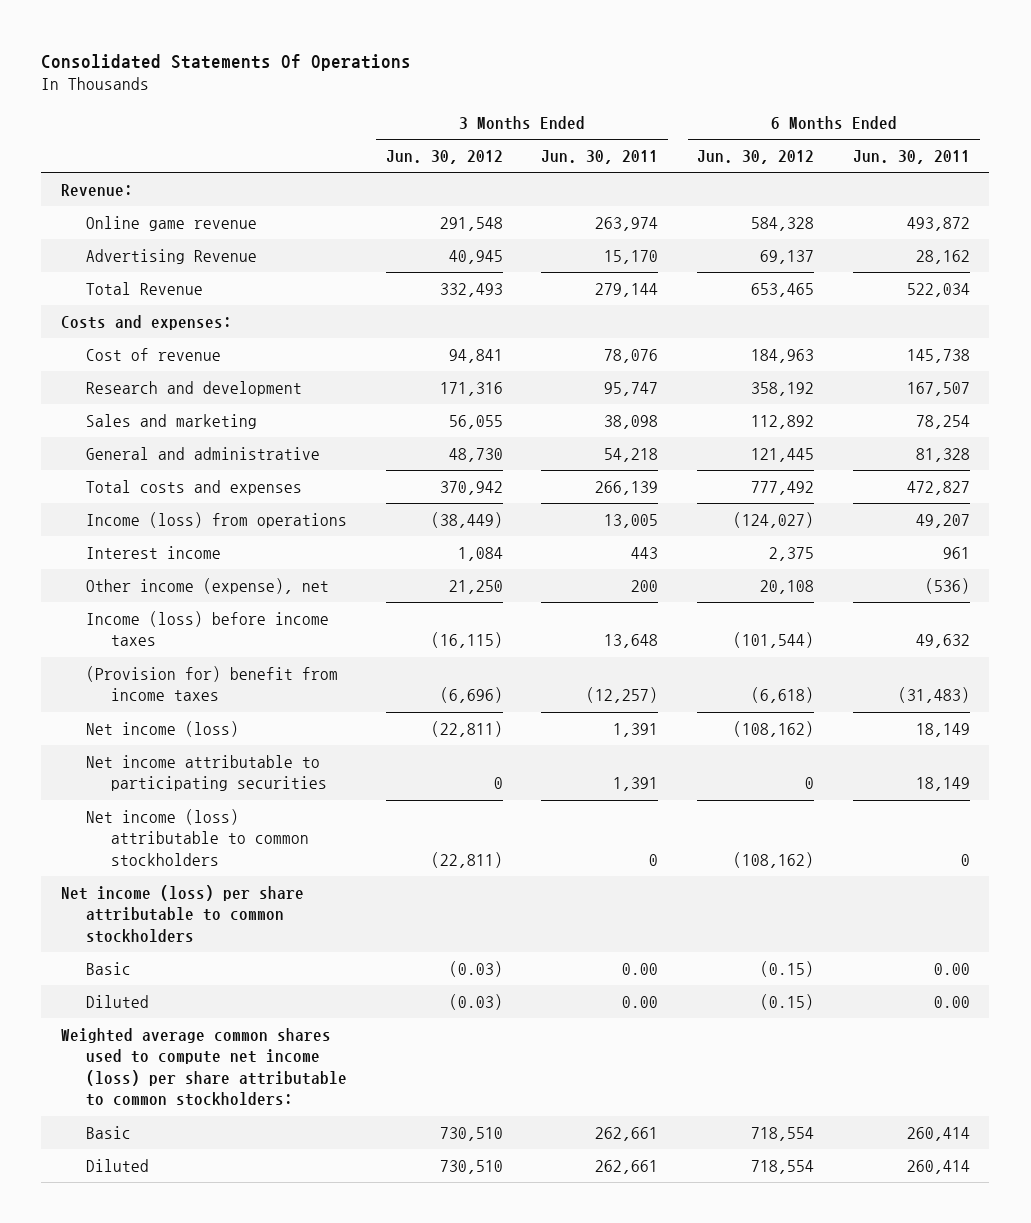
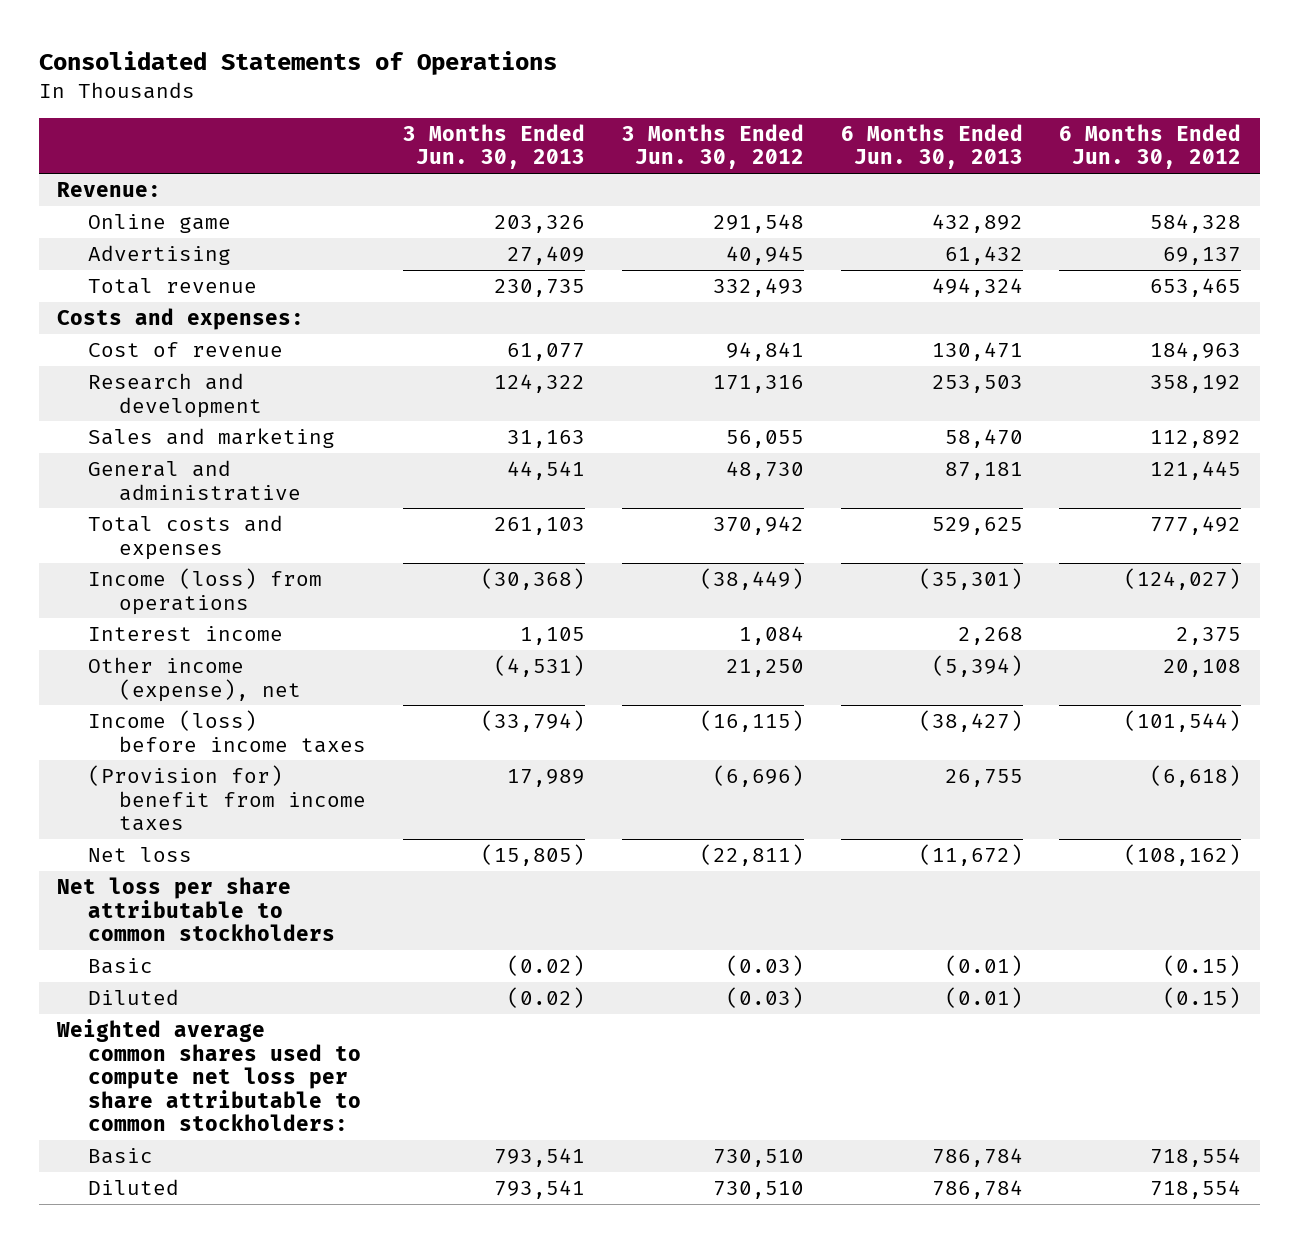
- Consolidated Statements Of Operations
+ Consolidated Statements of Operations
- | 3 Months Ended Jun. 30, 2012 | 3 Months Ended Jun. 30, 2011 | 6 Months Ended Jun. 30, 2012 | 6 Months Ended Jun. 30, 2011
+ | 3 Months Ended Jun. 30, 2013 | 3 Months Ended Jun. 30, 2012 | 6 Months Ended Jun. 30, 2013 | 6 Months Ended Jun. 30, 2012
- Online game revenue | 291,548 | 263,974 | 584,328 | 493,872
- Advertising Revenue | 40,945 | 15,170 | 69,137 | 28,162
- Total Revenue | 332,493 | 279,144 | 653,465 | 522,034
+ Online game | 203,326 | 291,548 | 432,892 | 584,328
+ Advertising | 27,409 | 40,945 | 61,432 | 69,137
+ Total revenue | 230,735 | 332,493 | 494,324 | 653,465
- Net income (loss) | (22,811) | 1,391 | (108,162) | 18,149
- Net income attributable to participating securities | 0 | 1,391 | 0 | 18,149
- Net income (loss) attributable to common stockholders | (22,811) | 0 | (108,162) | 0
- Net income (loss) per share attributable to common stockholders
+ Net loss | (15,805) | (22,811) | (11,672) | (108,162)
+ Net loss per share attributable to common stockholders
- Weighted average common shares used to compute net income (loss) per share attributable to common stockholders:
+ Weighted average common shares used to compute net loss per share attributable to common stockholders:

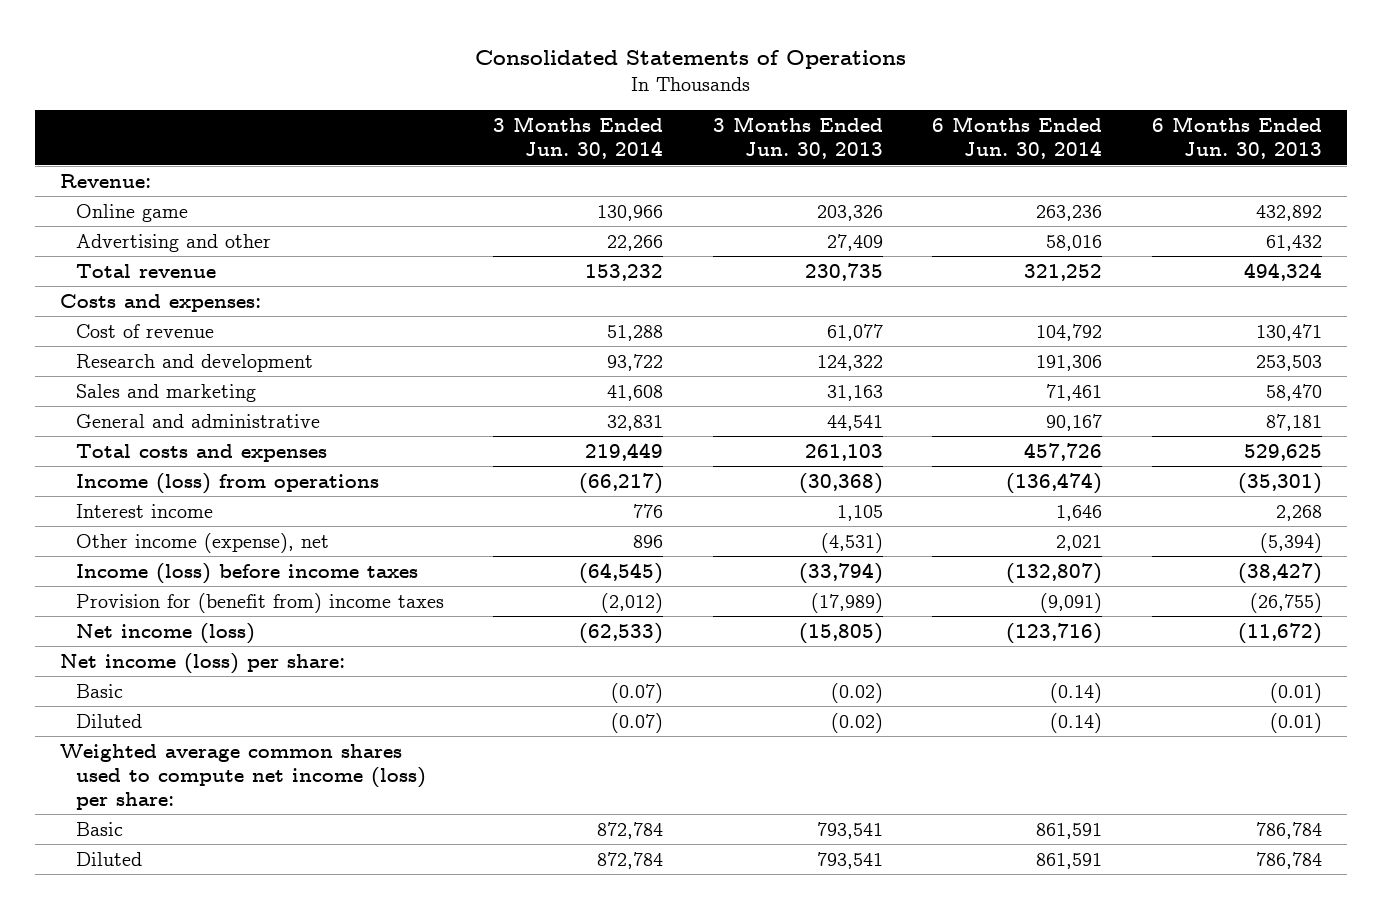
- | 3 Months Ended Jun. 30, 2013 | 3 Months Ended Jun. 30, 2012 | 6 Months Ended Jun. 30, 2013 | 6 Months Ended Jun. 30, 2012
+ | 3 Months Ended Jun. 30, 2014 | 3 Months Ended Jun. 30, 2013 | 6 Months Ended Jun. 30, 2014 | 6 Months Ended Jun. 30, 2013
- Advertising | 27,409 | 40,945 | 61,432 | 69,137
+ Advertising and other | 22,266 | 27,409 | 58,016 | 61,432
- (Provision for) benefit from income taxes | 17,989 | (6,696) | 26,755 | (6,618)
- Net loss | (15,805) | (22,811) | (11,672) | (108,162)
- Net loss per share attributable to common stockholders
+ Provision for (benefit from) income taxes | (2,012) | (17,989) | (9,091) | (26,755)
+ Net income (loss) | (62,533) | (15,805) | (123,716) | (11,672)
+ Net income (loss) per share:
- Weighted average common shares used to compute net loss per share attributable to common stockholders:
+ Weighted average common shares used to compute net income (loss) per share:

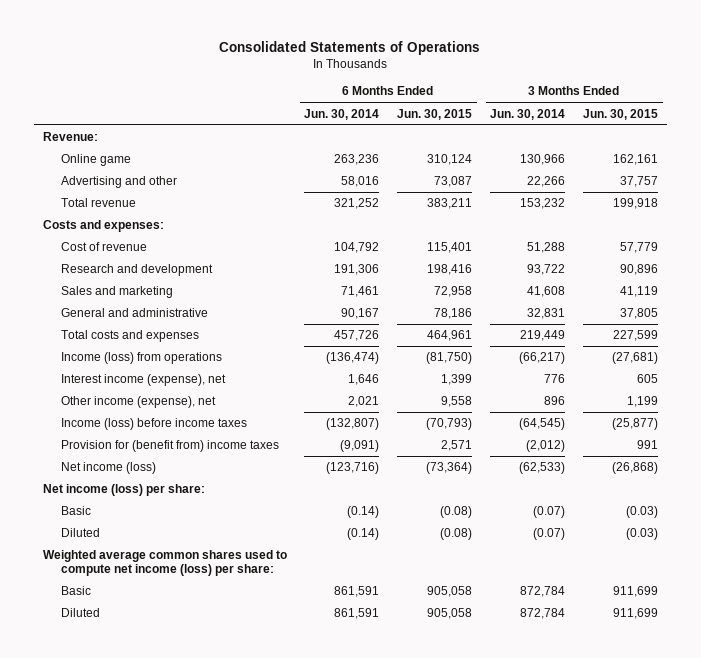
- | 3 Months Ended Jun. 30, 2014 | 3 Months Ended Jun. 30, 2013 | 6 Months Ended Jun. 30, 2014 | 6 Months Ended Jun. 30, 2013
+ | 6 Months Ended Jun. 30, 2014 | 6 Months Ended Jun. 30, 2015 | 3 Months Ended Jun. 30, 2014 | 3 Months Ended Jun. 30, 2015
- Interest income | 776 | 1,105 | 1,646 | 2,268
+ Interest income (expense), net | 1,646 | 1,399 | 776 | 605

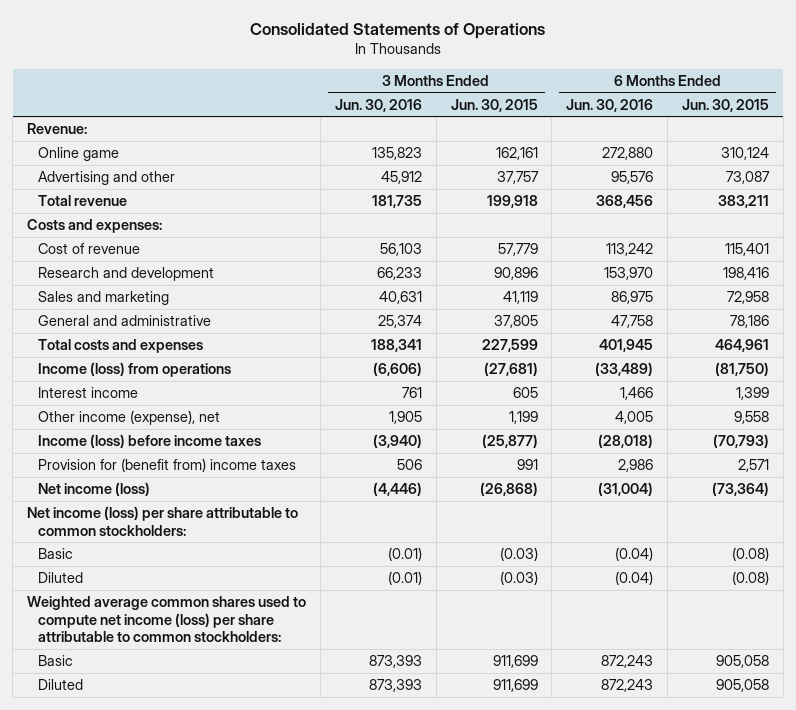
- | 6 Months Ended Jun. 30, 2014 | 6 Months Ended Jun. 30, 2015 | 3 Months Ended Jun. 30, 2014 | 3 Months Ended Jun. 30, 2015
+ | 3 Months Ended Jun. 30, 2016 | 3 Months Ended Jun. 30, 2015 | 6 Months Ended Jun. 30, 2016 | 6 Months Ended Jun. 30, 2015
- Interest income (expense), net | 1,646 | 1,399 | 776 | 605
+ Interest income | 761 | 605 | 1,466 | 1,399
- Net income (loss) per share:
+ Net income (loss) per share attributable to common stockholders:
- Weighted average common shares used to compute net income (loss) per share:
+ Weighted average common shares used to compute net income (loss) per share attributable to common stockholders:

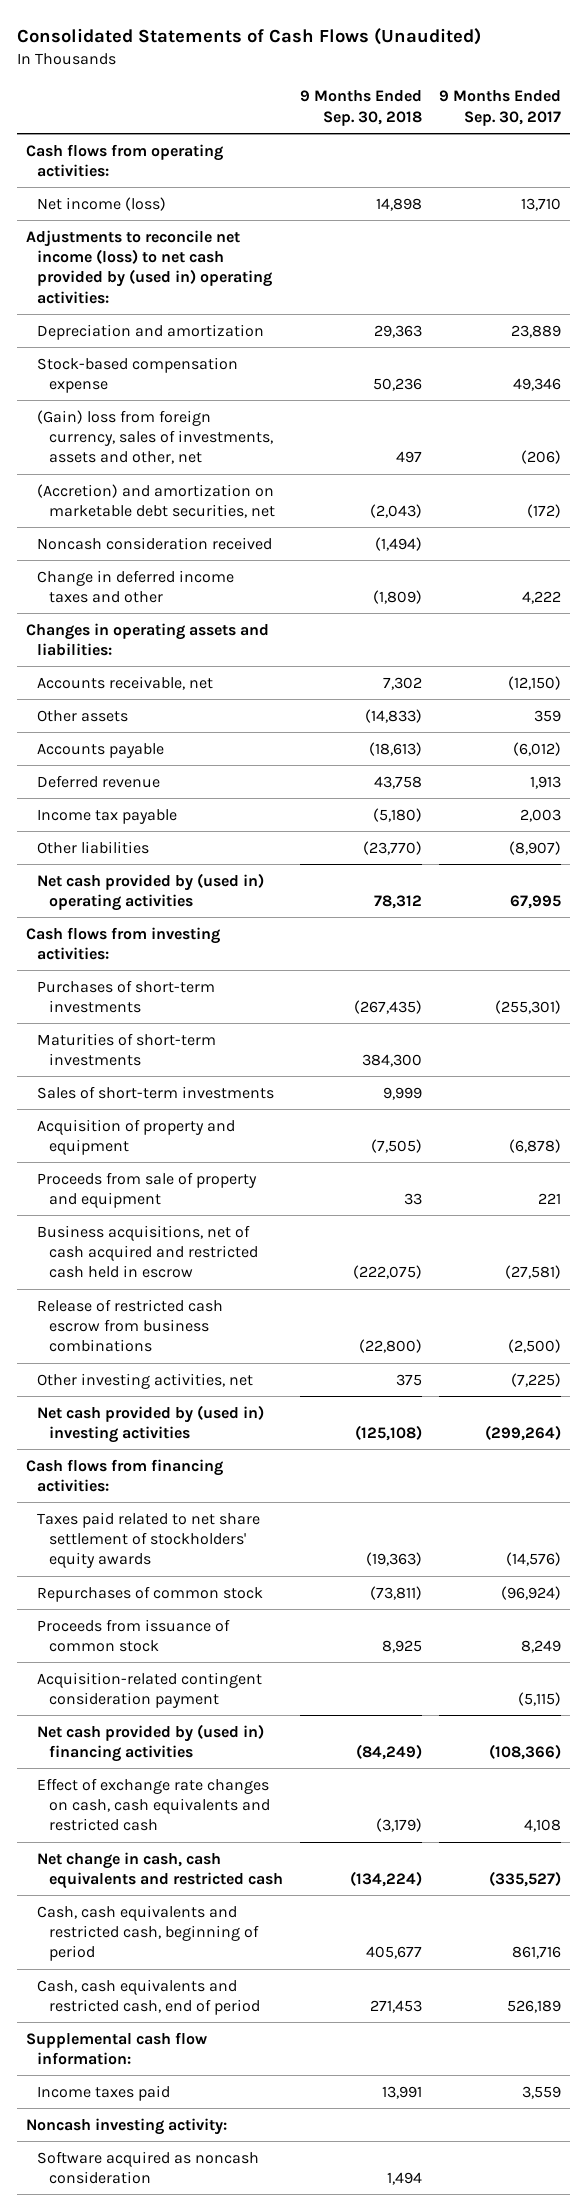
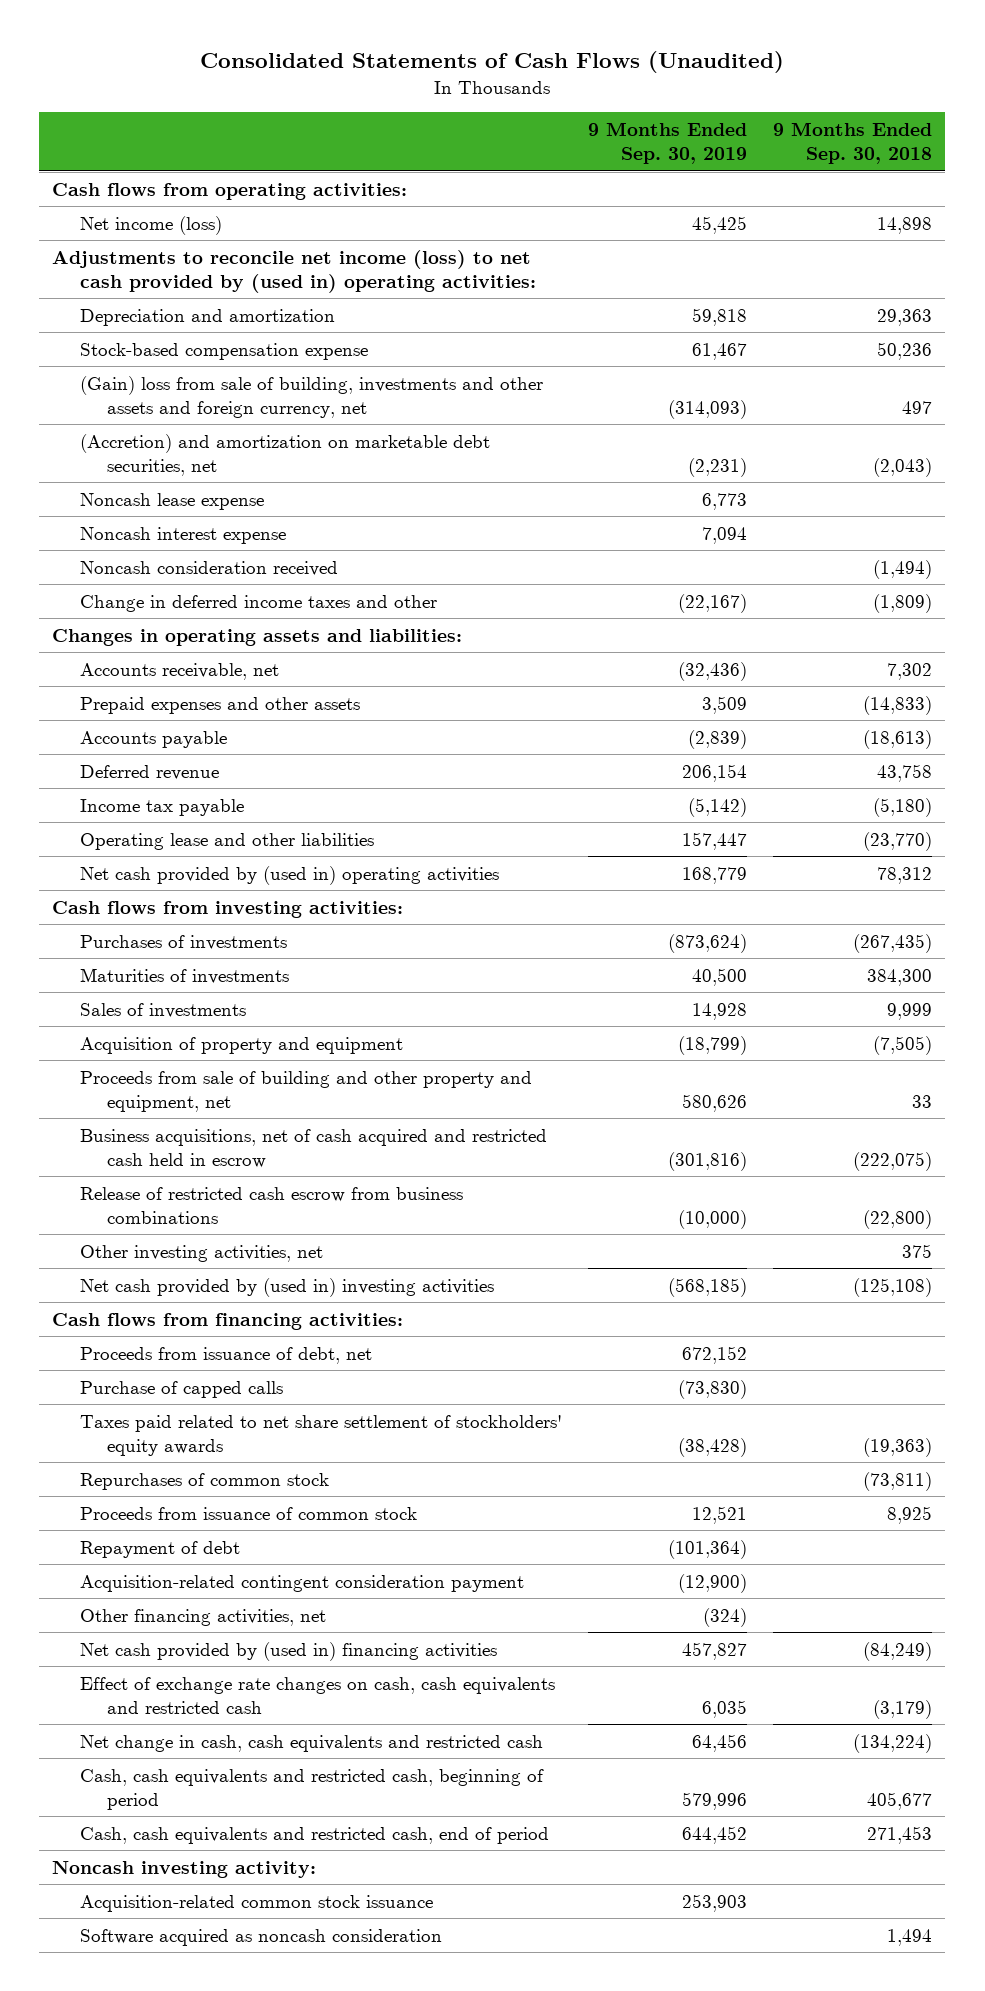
- | 9 Months Ended Sep. 30, 2018 | 9 Months Ended Sep. 30, 2017
+ | 9 Months Ended Sep. 30, 2019 | 9 Months Ended Sep. 30, 2018
- (Gain) loss from foreign currency, sales of investments, assets and other, net | 497 | (206)
+ (Gain) loss from sale of building, investments and other assets and foreign currency, net | (314,093) | 497
+ Noncash lease expense | 6,773 |
+ Noncash interest expense | 7,094 |
- Other assets | (14,833) | 359
+ Prepaid expenses and other assets | 3,509 | (14,833)
- Other liabilities | (23,770) | (8,907)
+ Operating lease and other liabilities | 157,447 | (23,770)
- Purchases of short-term investments | (267,435) | (255,301)
- Maturities of short-term investments | 384,300 |
- Sales of short-term investments | 9,999 |
+ Purchases of investments | (873,624) | (267,435)
+ Maturities of investments | 40,500 | 384,300
+ Sales of investments | 14,928 | 9,999
- Proceeds from sale of property and equipment | 33 | 221
+ Proceeds from sale of building and other property and equipment, net | 580,626 | 33
+ Proceeds from issuance of debt, net | 672,152 |
+ Purchase of capped calls | (73,830) |
+ Repayment of debt | (101,364) |
+ Other financing activities, net | (324) |
- Supplemental cash flow information:
- Income taxes paid | 13,991 | 3,559
+ Acquisition-related common stock issuance | 253,903 |

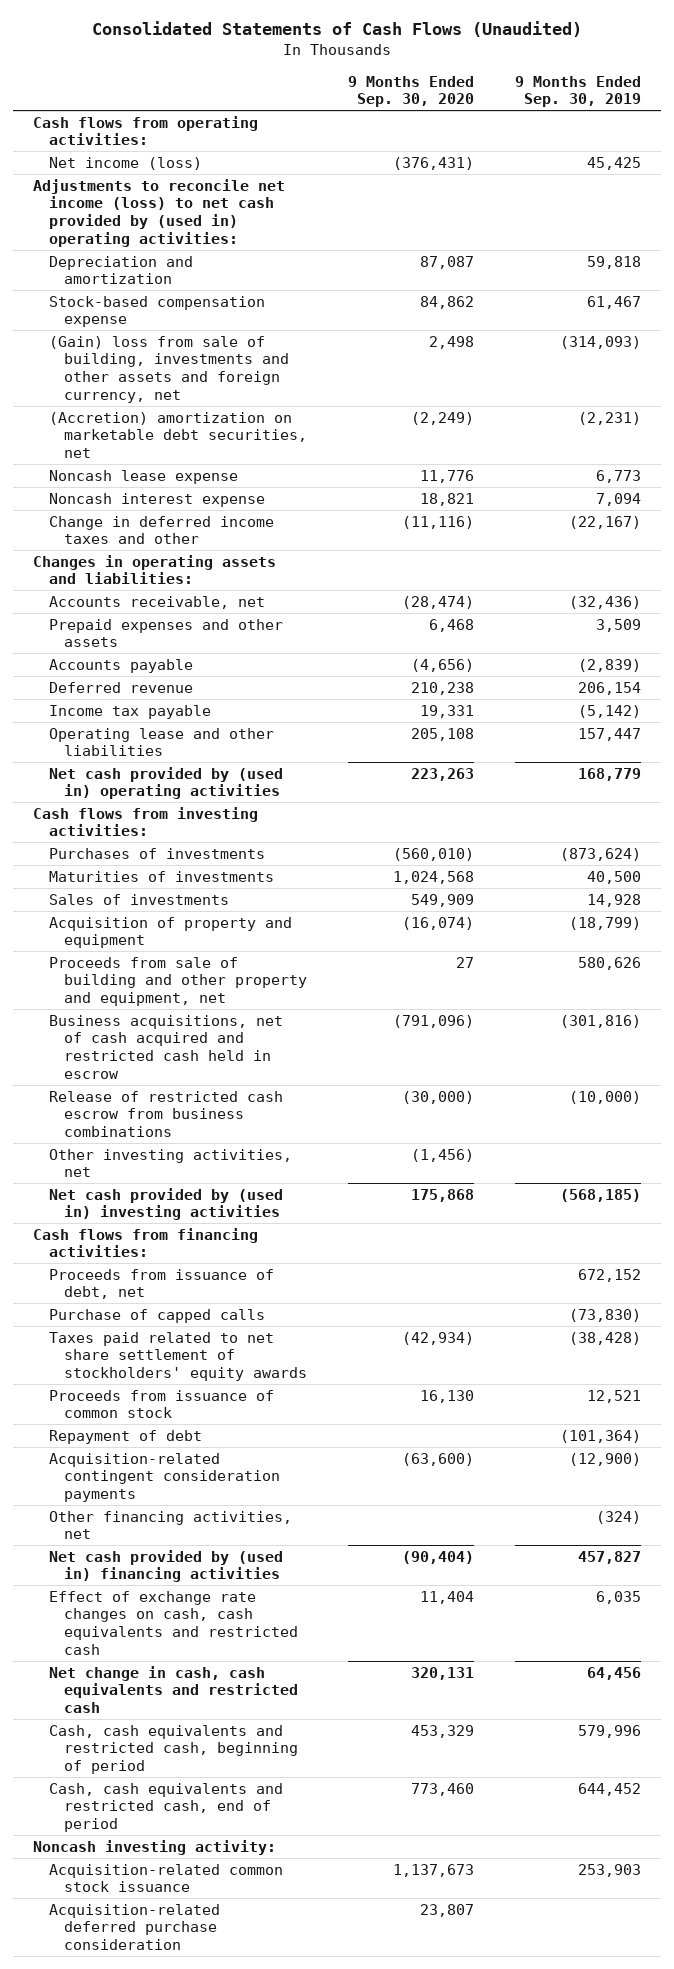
- | 9 Months Ended Sep. 30, 2019 | 9 Months Ended Sep. 30, 2018
+ | 9 Months Ended Sep. 30, 2020 | 9 Months Ended Sep. 30, 2019
- (Accretion) and amortization on marketable debt securities, net | (2,231) | (2,043)
+ (Accretion) amortization on marketable debt securities, net | (2,249) | (2,231)
- Noncash consideration received | | (1,494)
- Repurchases of common stock | | (73,811)
- Acquisition-related contingent consideration payment | (12,900) |
+ Acquisition-related contingent consideration payments | (63,600) | (12,900)
- Software acquired as noncash consideration | | 1,494
+ Acquisition-related deferred purchase consideration | 23,807 |

